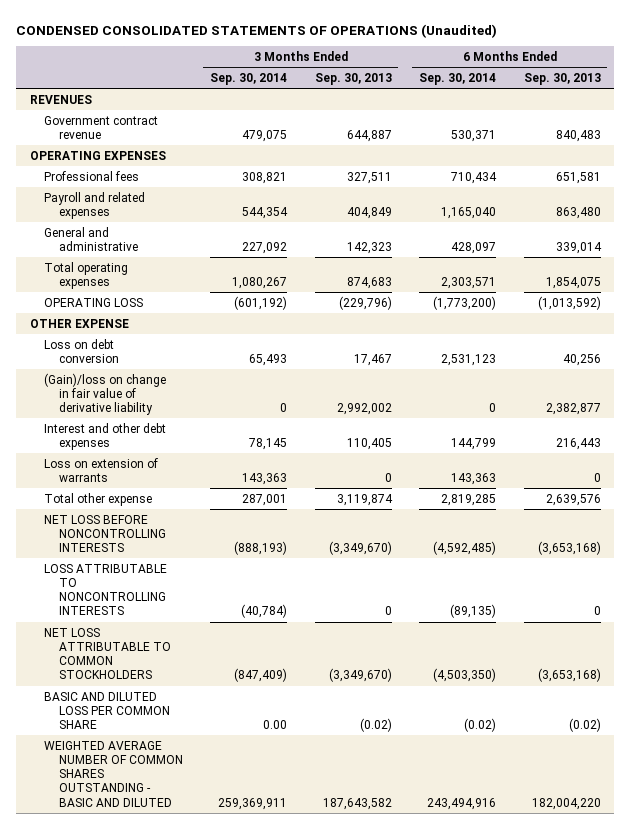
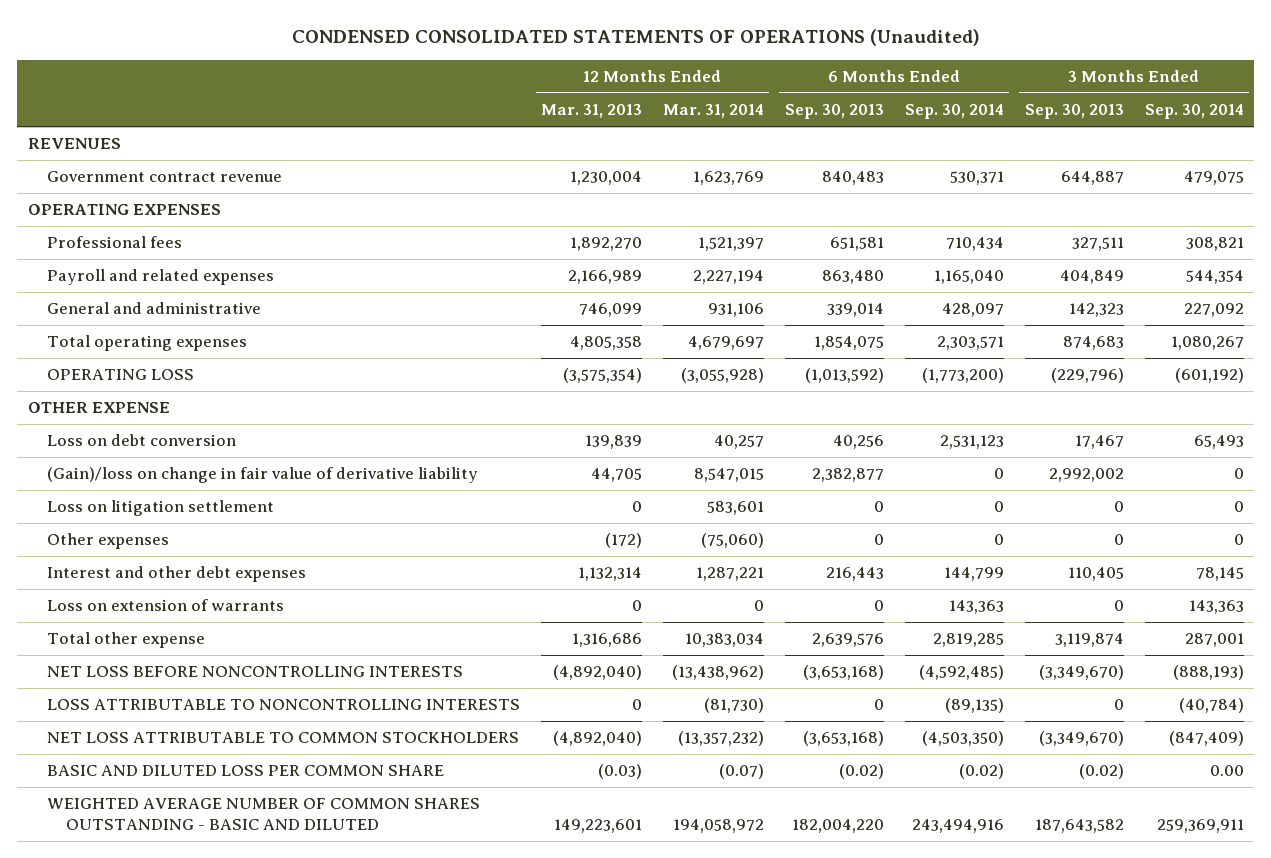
- | 3 Months Ended Sep. 30, 2014 | 3 Months Ended Sep. 30, 2013 | 6 Months Ended Sep. 30, 2014 | 6 Months Ended Sep. 30, 2013
+ | 12 Months Ended Mar. 31, 2013 | 12 Months Ended Mar. 31, 2014 | 6 Months Ended Sep. 30, 2013 | 6 Months Ended Sep. 30, 2014 | 3 Months Ended Sep. 30, 2013 | 3 Months Ended Sep. 30, 2014
+ Loss on litigation settlement | 0 | 583,601 | 0 | 0 | 0 | 0
+ Other expenses | (172) | (75,060) | 0 | 0 | 0 | 0

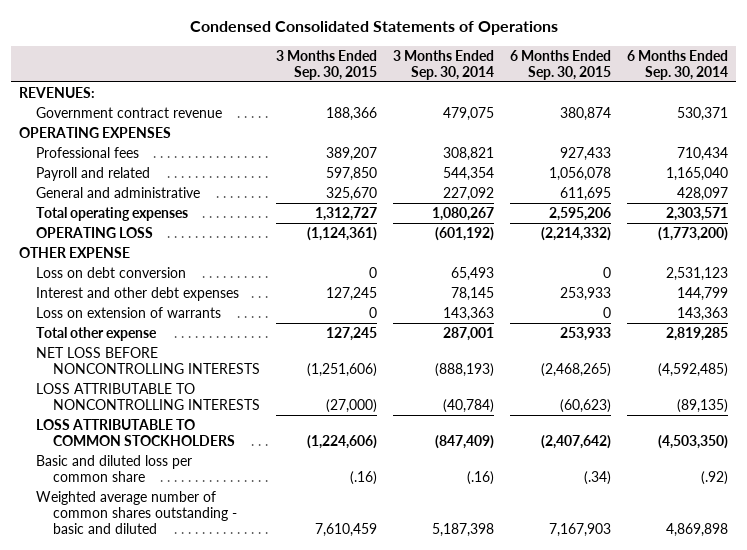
- CONDENSED CONSOLIDATED STATEMENTS OF OPERATIONS (Unaudited)
+ Condensed Consolidated Statements of Operations
- | 12 Months Ended Mar. 31, 2013 | 12 Months Ended Mar. 31, 2014 | 6 Months Ended Sep. 30, 2013 | 6 Months Ended Sep. 30, 2014 | 3 Months Ended Sep. 30, 2013 | 3 Months Ended Sep. 30, 2014
+ | 3 Months Ended Sep. 30, 2015 | 3 Months Ended Sep. 30, 2014 | 6 Months Ended Sep. 30, 2015 | 6 Months Ended Sep. 30, 2014
- REVENUES
+ REVENUES:
- Payroll and related expenses | 2,166,989 | 2,227,194 | 863,480 | 1,165,040 | 404,849 | 544,354
+ Payroll and related | 597,850 | 544,354 | 1,056,078 | 1,165,040
- (Gain)/loss on change in fair value of derivative liability | 44,705 | 8,547,015 | 2,382,877 | 0 | 2,992,002 | 0
- Loss on litigation settlement | 0 | 583,601 | 0 | 0 | 0 | 0
- Other expenses | (172) | (75,060) | 0 | 0 | 0 | 0
- NET LOSS ATTRIBUTABLE TO COMMON STOCKHOLDERS | (4,892,040) | (13,357,232) | (3,653,168) | (4,503,350) | (3,349,670) | (847,409)
- BASIC AND DILUTED LOSS PER COMMON SHARE | (0.03) | (0.07) | (0.02) | (0.02) | (0.02) | 0.00
- WEIGHTED AVERAGE NUMBER OF COMMON SHARES OUTSTANDING - BASIC AND DILUTED | 149,223,601 | 194,058,972 | 182,004,220 | 243,494,916 | 187,643,582 | 259,369,911
+ LOSS ATTRIBUTABLE TO COMMON STOCKHOLDERS | (1,224,606) | (847,409) | (2,407,642) | (4,503,350)
+ Basic and diluted loss per common share | (.16) | (.16) | (.34) | (.92)
+ Weighted average number of common shares outstanding - basic and diluted | 7,610,459 | 5,187,398 | 7,167,903 | 4,869,898

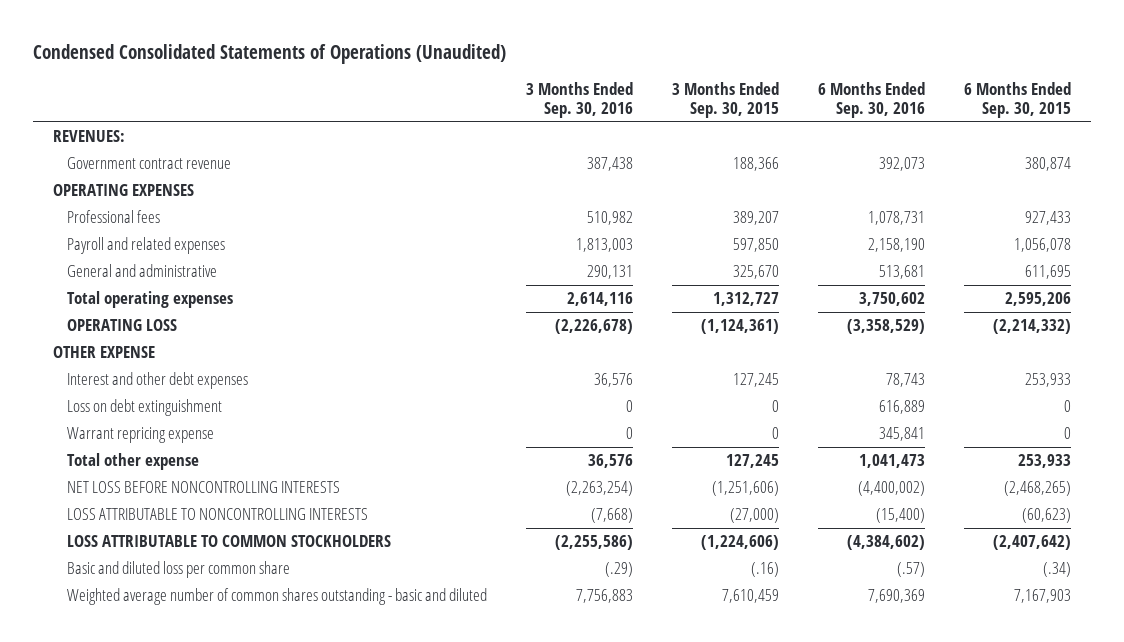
- Condensed Consolidated Statements of Operations
+ Condensed Consolidated Statements of Operations (Unaudited)
- | 3 Months Ended Sep. 30, 2015 | 3 Months Ended Sep. 30, 2014 | 6 Months Ended Sep. 30, 2015 | 6 Months Ended Sep. 30, 2014
+ | 3 Months Ended Sep. 30, 2016 | 3 Months Ended Sep. 30, 2015 | 6 Months Ended Sep. 30, 2016 | 6 Months Ended Sep. 30, 2015
- Payroll and related | 597,850 | 544,354 | 1,056,078 | 1,165,040
+ Payroll and related expenses | 1,813,003 | 597,850 | 2,158,190 | 1,056,078
- Loss on debt conversion | 0 | 65,493 | 0 | 2,531,123
- Loss on extension of warrants | 0 | 143,363 | 0 | 143,363
+ Loss on debt extinguishment | 0 | 0 | 616,889 | 0
+ Warrant repricing expense | 0 | 0 | 345,841 | 0

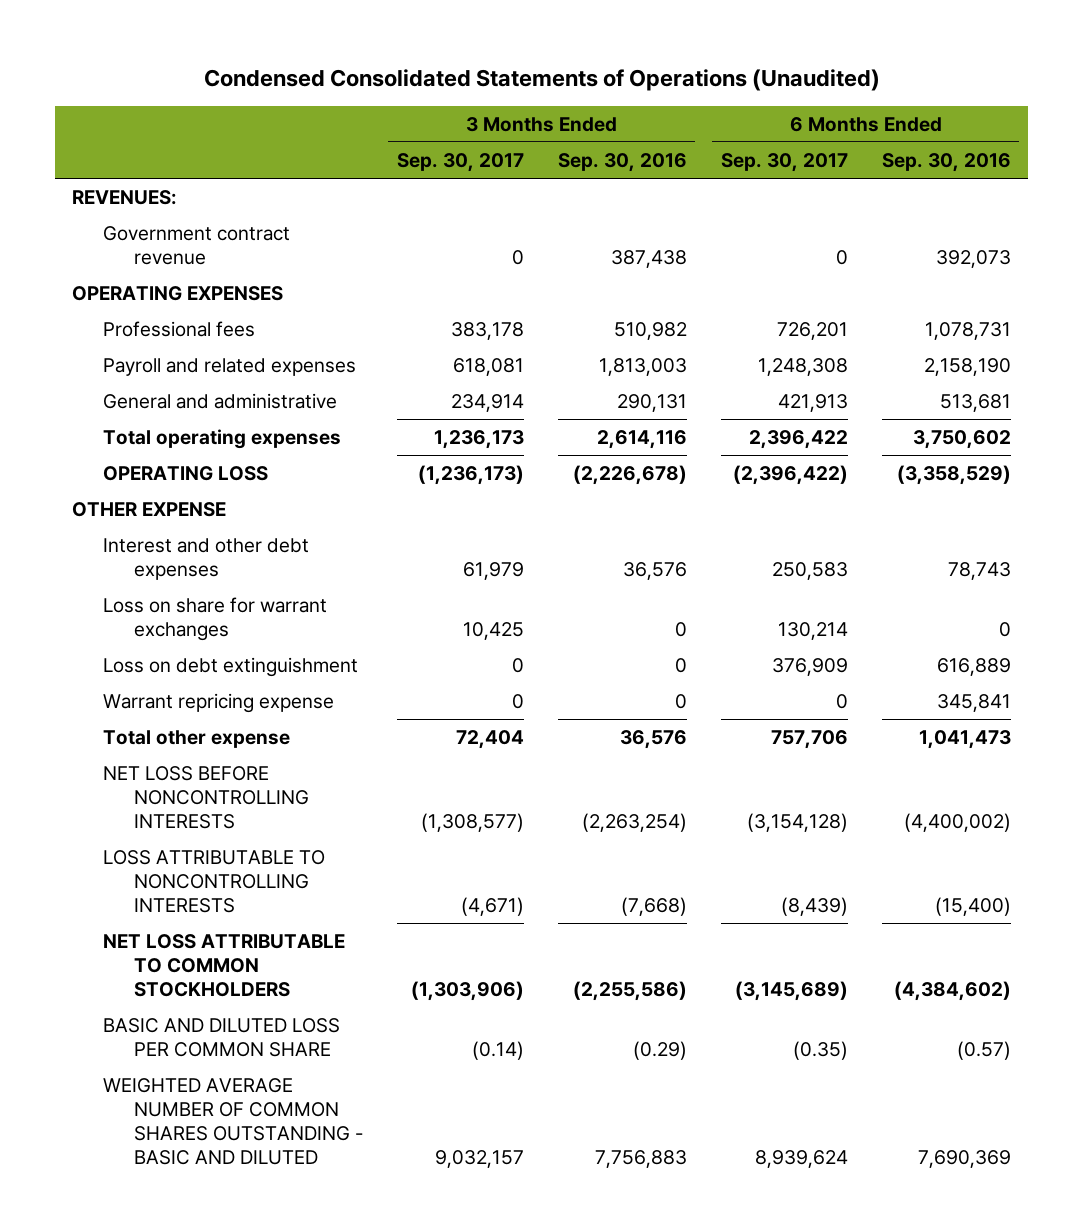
- | 3 Months Ended Sep. 30, 2016 | 3 Months Ended Sep. 30, 2015 | 6 Months Ended Sep. 30, 2016 | 6 Months Ended Sep. 30, 2015
+ | 3 Months Ended Sep. 30, 2017 | 3 Months Ended Sep. 30, 2016 | 6 Months Ended Sep. 30, 2017 | 6 Months Ended Sep. 30, 2016
+ Loss on share for warrant exchanges | 10,425 | 0 | 130,214 | 0
- LOSS ATTRIBUTABLE TO COMMON STOCKHOLDERS | (2,255,586) | (1,224,606) | (4,384,602) | (2,407,642)
- Basic and diluted loss per common share | (.29) | (.16) | (.57) | (.34)
- Weighted average number of common shares outstanding - basic and diluted | 7,756,883 | 7,610,459 | 7,690,369 | 7,167,903
+ NET LOSS ATTRIBUTABLE TO COMMON STOCKHOLDERS | (1,303,906) | (2,255,586) | (3,145,689) | (4,384,602)
+ BASIC AND DILUTED LOSS PER COMMON SHARE | (0.14) | (0.29) | (0.35) | (0.57)
+ WEIGHTED AVERAGE NUMBER OF COMMON SHARES OUTSTANDING - BASIC AND DILUTED | 9,032,157 | 7,756,883 | 8,939,624 | 7,690,369

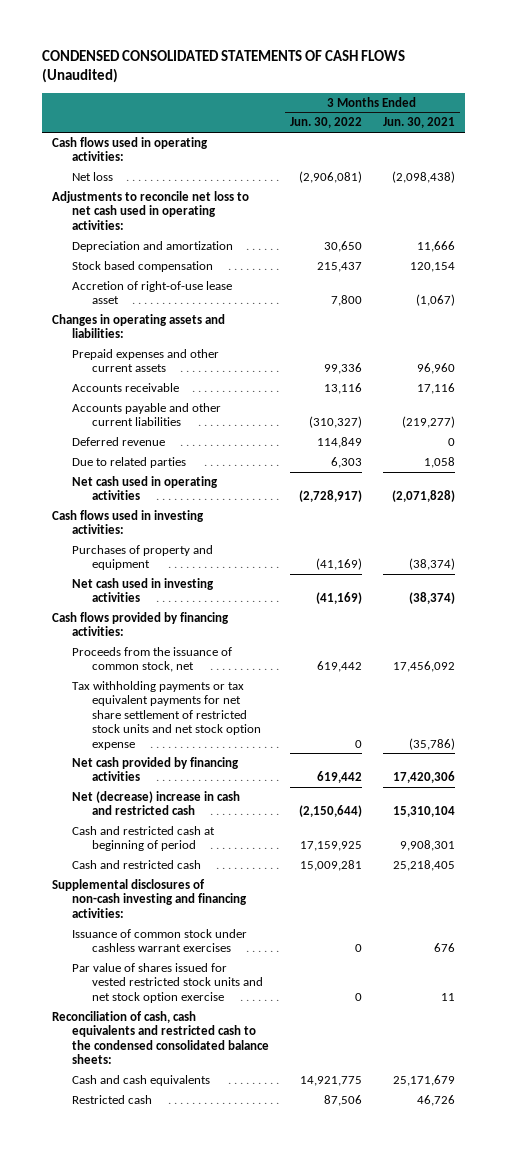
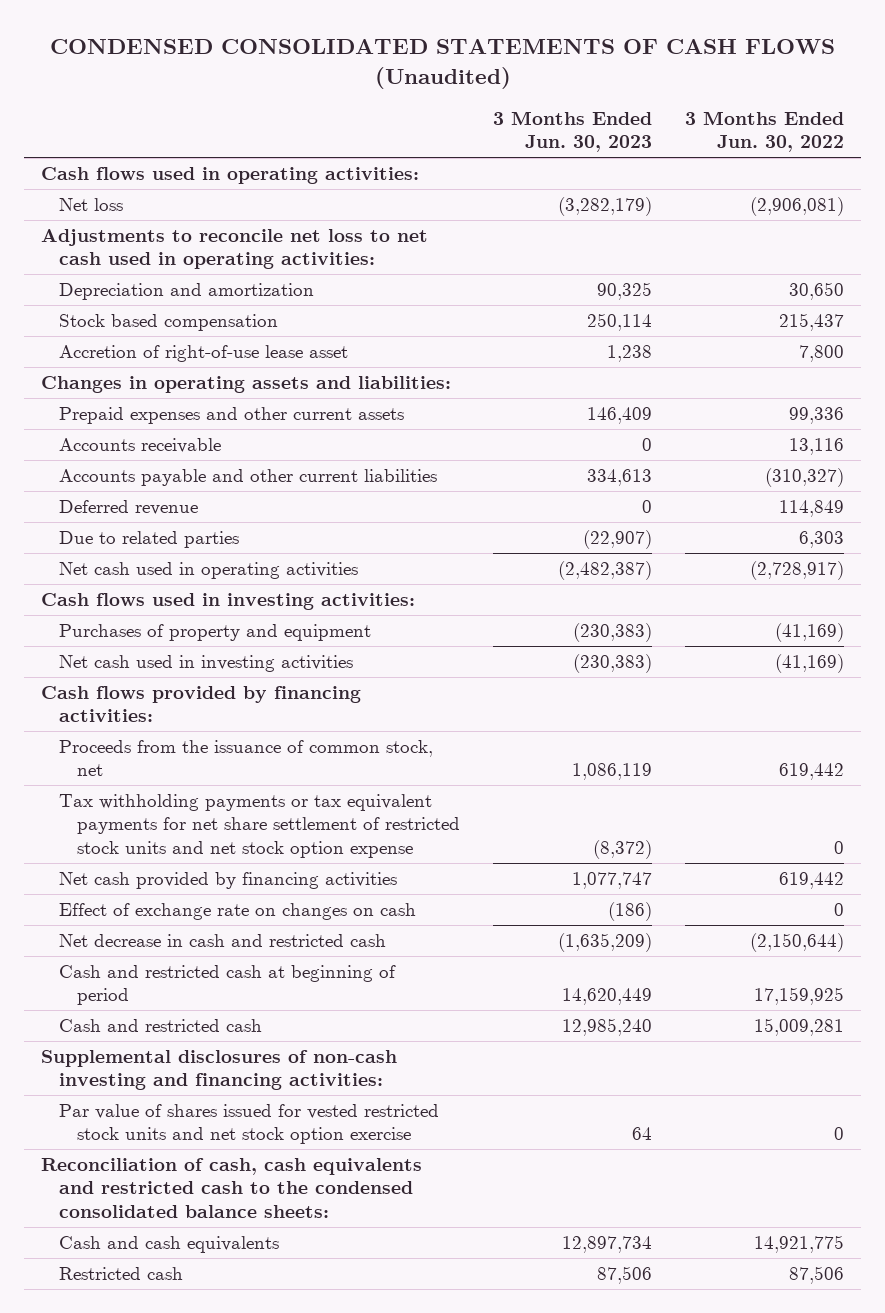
- | 3 Months Ended Jun. 30, 2022 | 3 Months Ended Jun. 30, 2021
+ | 3 Months Ended Jun. 30, 2023 | 3 Months Ended Jun. 30, 2022
- Net (decrease) increase in cash and restricted cash | (2,150,644) | 15,310,104
+ Effect of exchange rate on changes on cash | (186) | 0
+ Net decrease in cash and restricted cash | (1,635,209) | (2,150,644)
- Issuance of common stock under cashless warrant exercises | 0 | 676

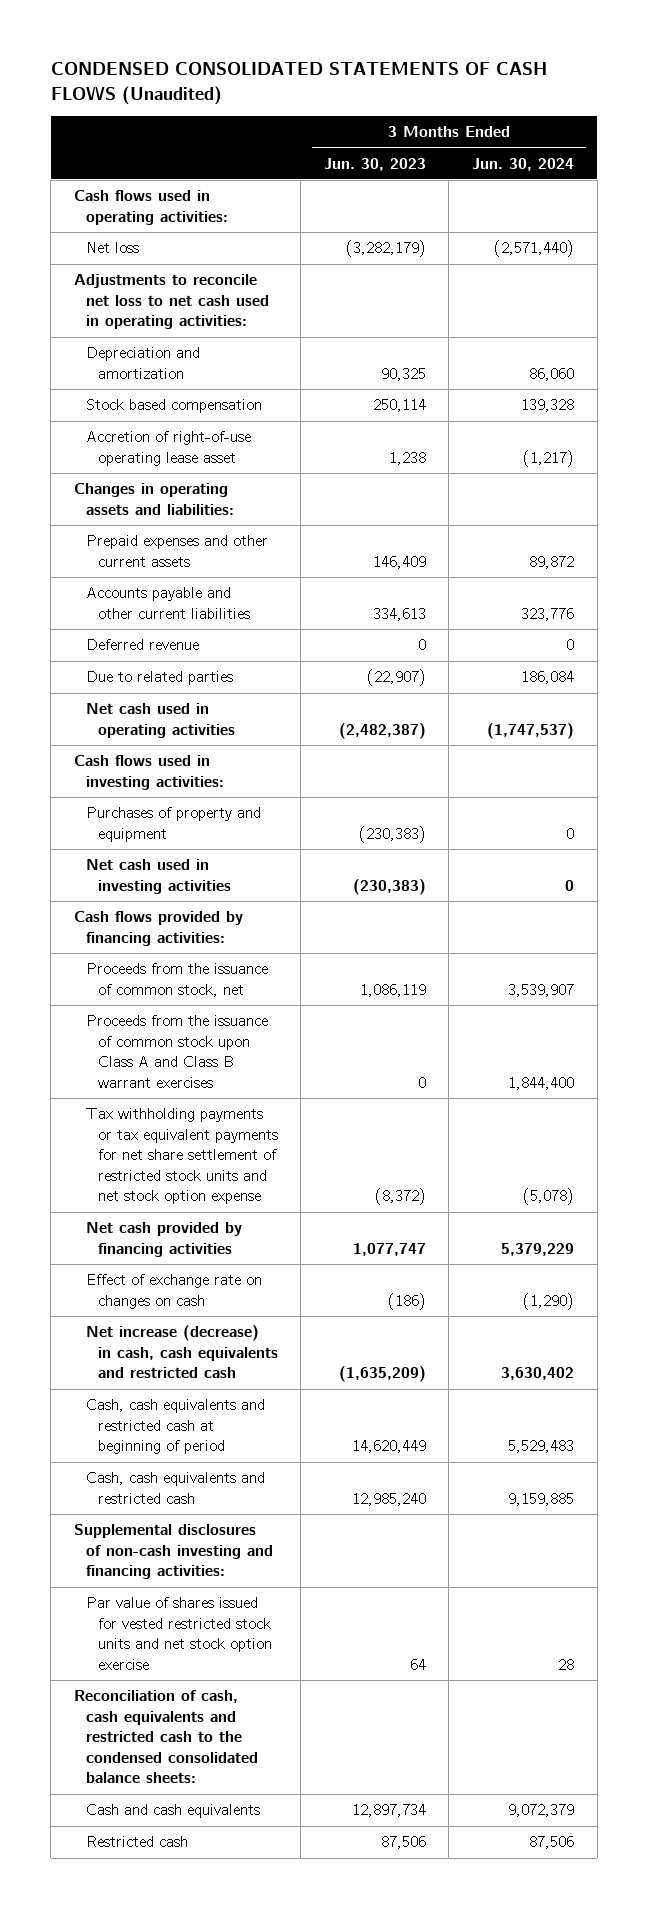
- | 3 Months Ended Jun. 30, 2023 | 3 Months Ended Jun. 30, 2022
+ | 3 Months Ended Jun. 30, 2023 | 3 Months Ended Jun. 30, 2024
- Accretion of right-of-use lease asset | 1,238 | 7,800
+ Accretion of right-of-use operating lease asset | 1,238 | (1,217)
- Accounts receivable | 0 | 13,116
+ Proceeds from the issuance of common stock upon Class A and Class B warrant exercises | 0 | 1,844,400
- Net decrease in cash and restricted cash | (1,635,209) | (2,150,644)
- Cash and restricted cash at beginning of period | 14,620,449 | 17,159,925
- Cash and restricted cash | 12,985,240 | 15,009,281
+ Net increase (decrease) in cash, cash equivalents and restricted cash | (1,635,209) | 3,630,402
+ Cash, cash equivalents and restricted cash at beginning of period | 14,620,449 | 5,529,483
+ Cash, cash equivalents and restricted cash | 12,985,240 | 9,159,885

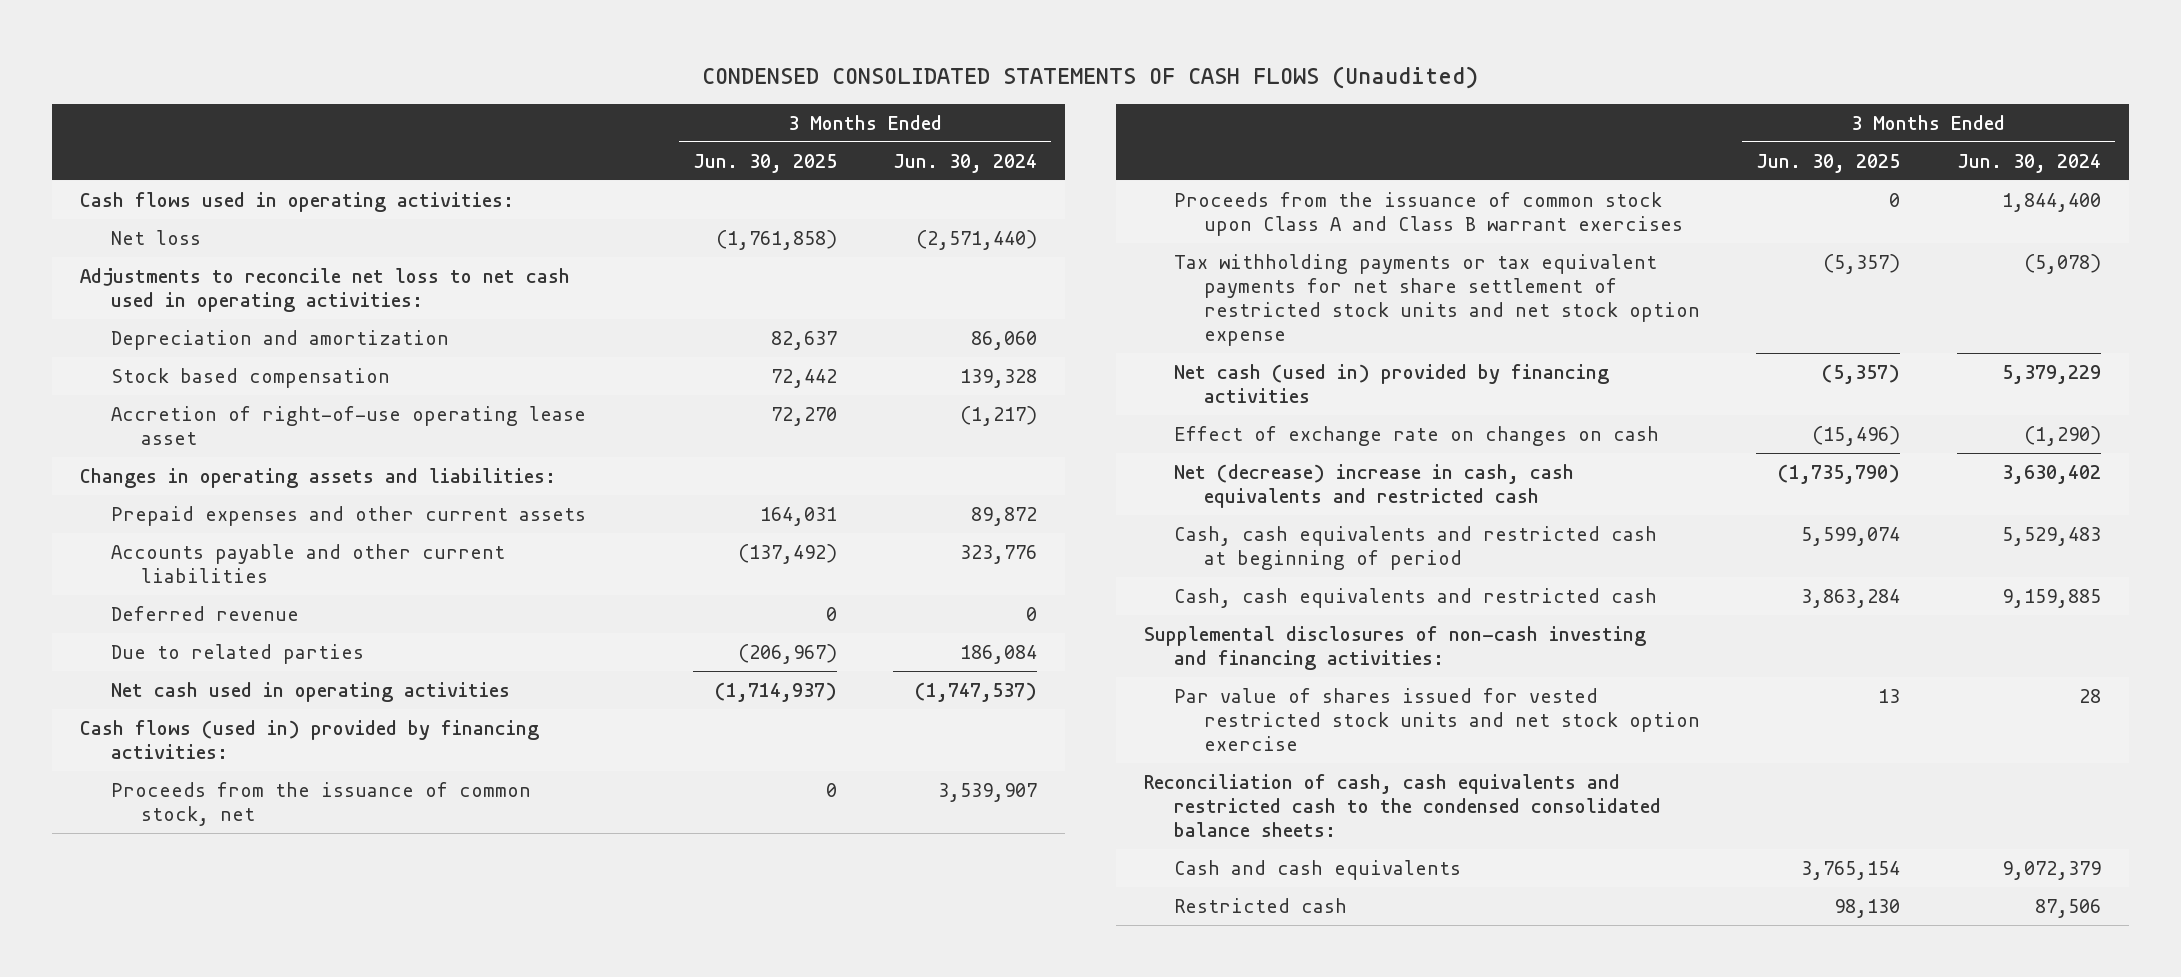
- | 3 Months Ended Jun. 30, 2023 | 3 Months Ended Jun. 30, 2024
+ | 3 Months Ended Jun. 30, 2025 | 3 Months Ended Jun. 30, 2024
- Cash flows used in investing activities:
- Purchases of property and equipment | (230,383) | 0
- Net cash used in investing activities | (230,383) | 0
- Cash flows provided by financing activities:
+ Cash flows (used in) provided by financing activities:
- Net cash provided by financing activities | 1,077,747 | 5,379,229
+ Net cash (used in) provided by financing activities | (5,357) | 5,379,229
- Net increase (decrease) in cash, cash equivalents and restricted cash | (1,635,209) | 3,630,402
+ Net (decrease) increase in cash, cash equivalents and restricted cash | (1,735,790) | 3,630,402

